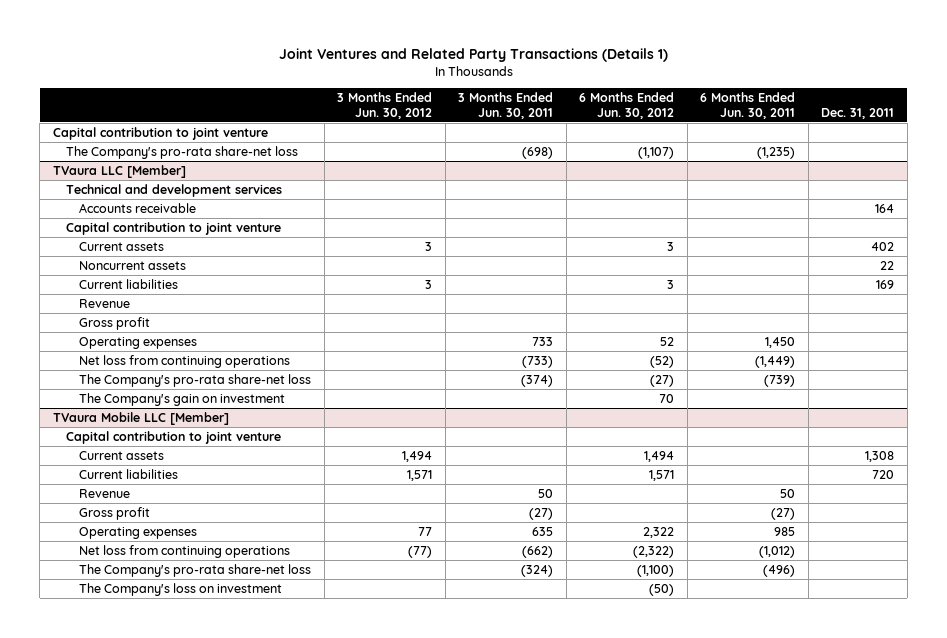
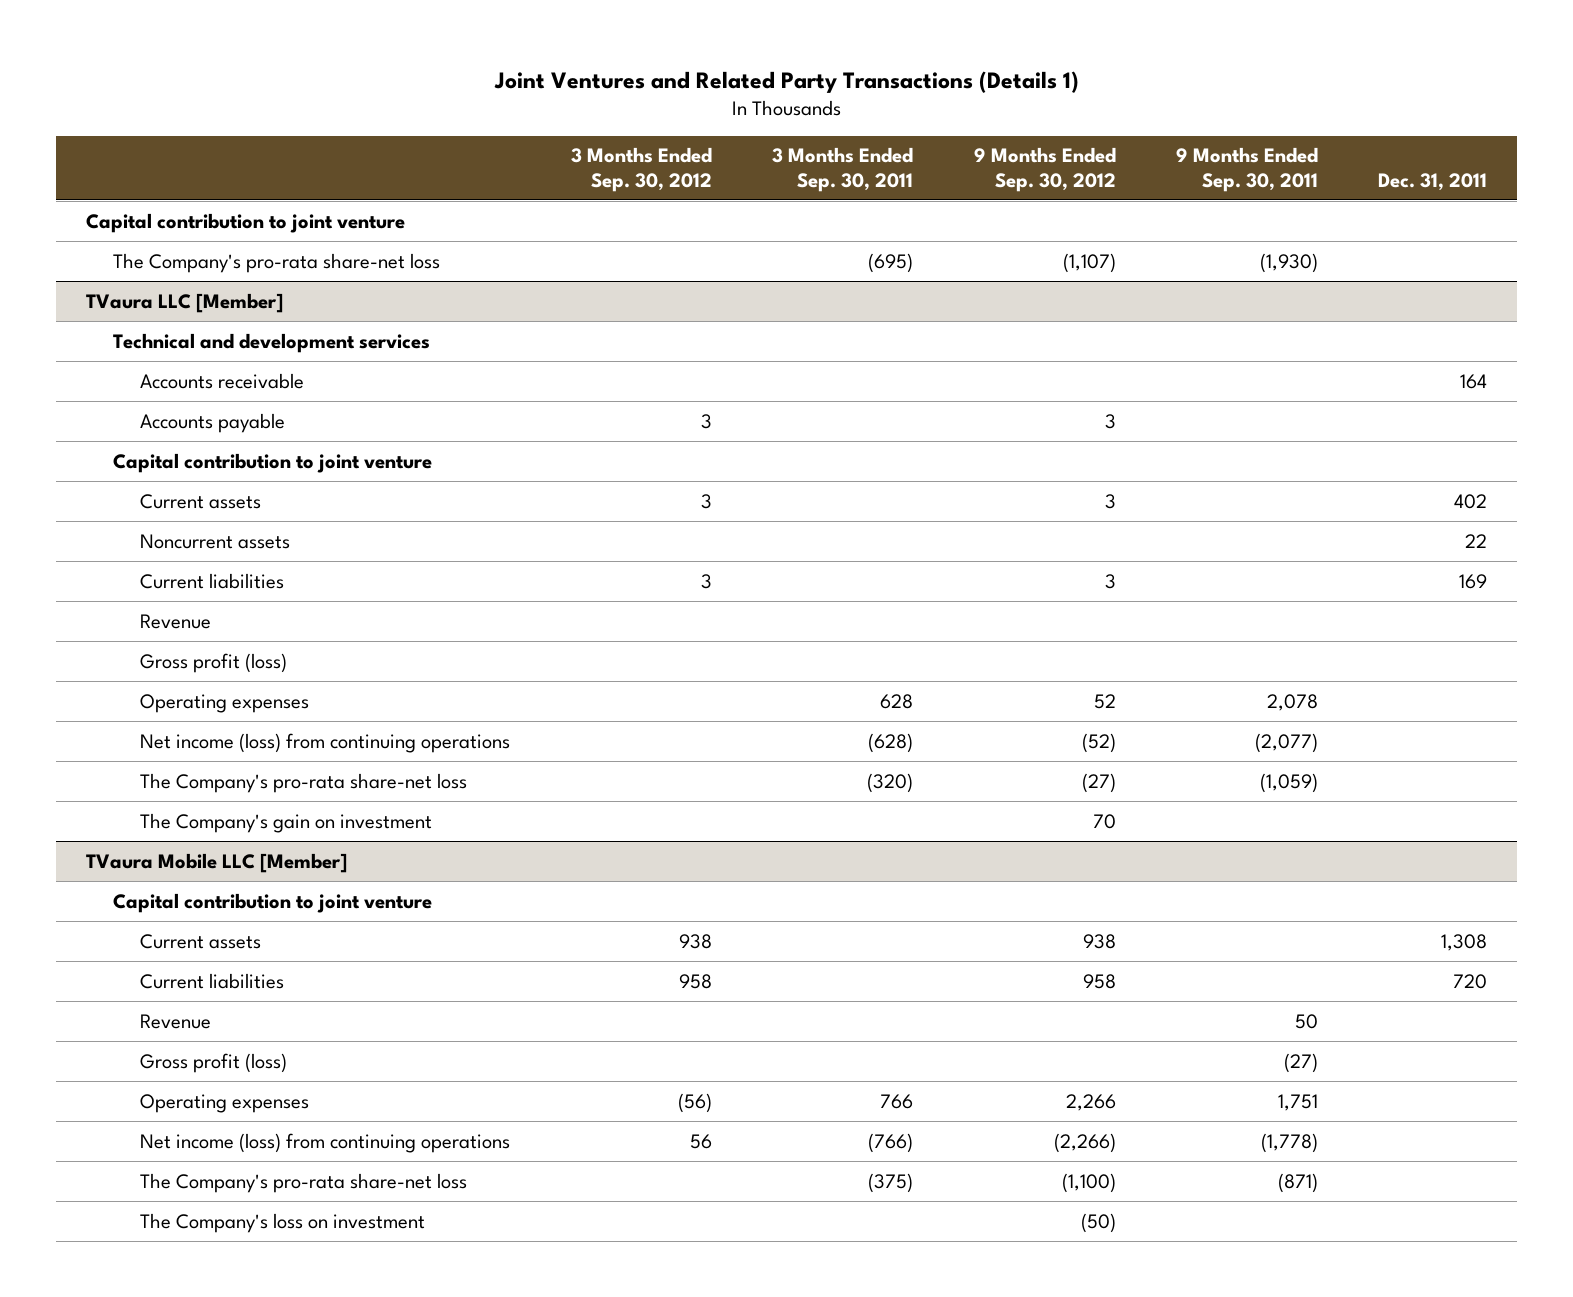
- | 3 Months Ended Jun. 30, 2012 | 3 Months Ended Jun. 30, 2011 | 6 Months Ended Jun. 30, 2012 | 6 Months Ended Jun. 30, 2011 | Dec. 31, 2011
+ | 3 Months Ended Sep. 30, 2012 | 3 Months Ended Sep. 30, 2011 | 9 Months Ended Sep. 30, 2012 | 9 Months Ended Sep. 30, 2011 | Dec. 31, 2011
@ TVaura LLC [Member]
+ Accounts payable | 3 | | 3 | |
- Gross profit
+ Gross profit (loss)
- Net loss from continuing operations | | (733) | (52) | (1,449) |
+ Net income (loss) from continuing operations | | (628) | (52) | (2,077) |
@ TVaura Mobile LLC [Member]
- Gross profit | | (27) | | (27) |
+ Gross profit (loss) | | | | (27) |
- Net loss from continuing operations | (77) | (662) | (2,322) | (1,012) |
+ Net income (loss) from continuing operations | 56 | (766) | (2,266) | (1,778) |

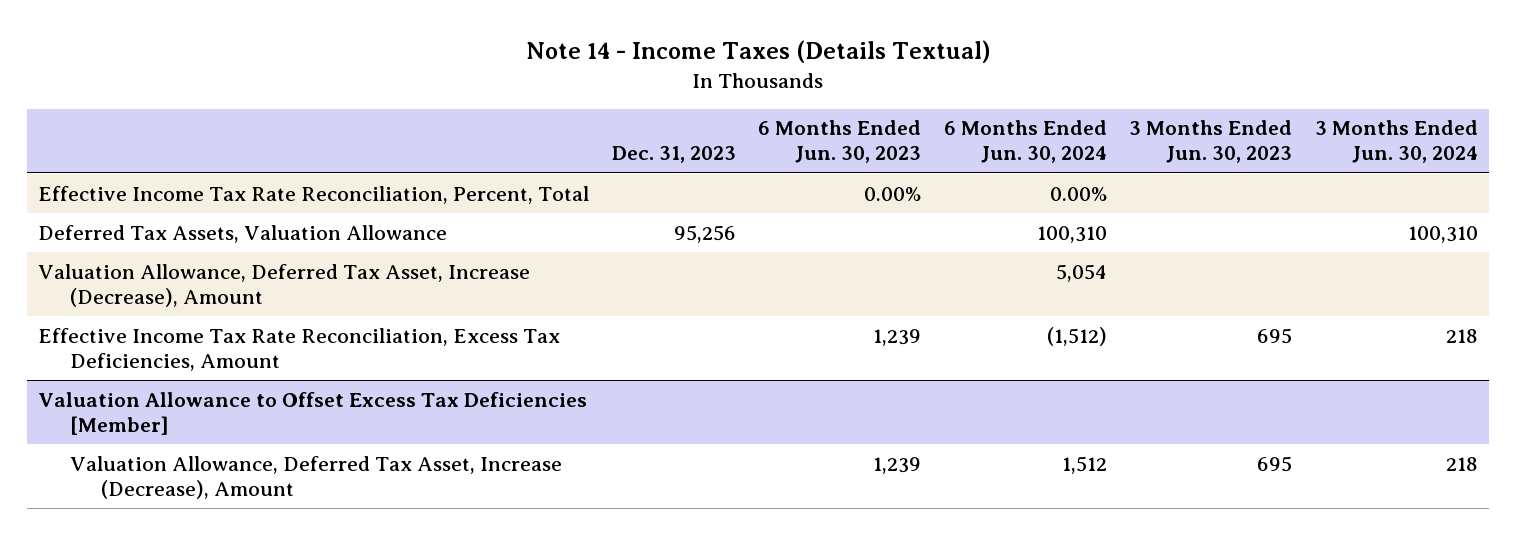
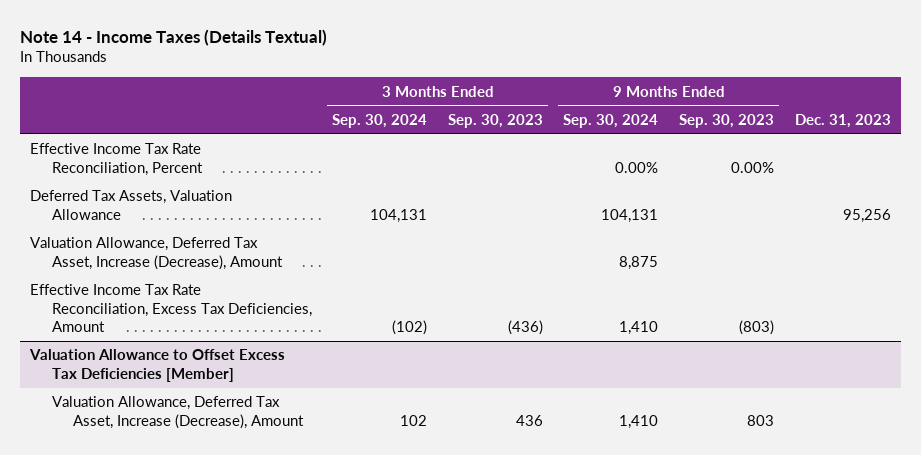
- | Dec. 31, 2023 | 6 Months Ended Jun. 30, 2023 | 6 Months Ended Jun. 30, 2024 | 3 Months Ended Jun. 30, 2023 | 3 Months Ended Jun. 30, 2024
+ | 3 Months Ended Sep. 30, 2024 | 3 Months Ended Sep. 30, 2023 | 9 Months Ended Sep. 30, 2024 | 9 Months Ended Sep. 30, 2023 | Dec. 31, 2023
- Effective Income Tax Rate Reconciliation, Percent, Total | | 0.00% | 0.00% | |
+ Effective Income Tax Rate Reconciliation, Percent | | | 0.00% | 0.00% |

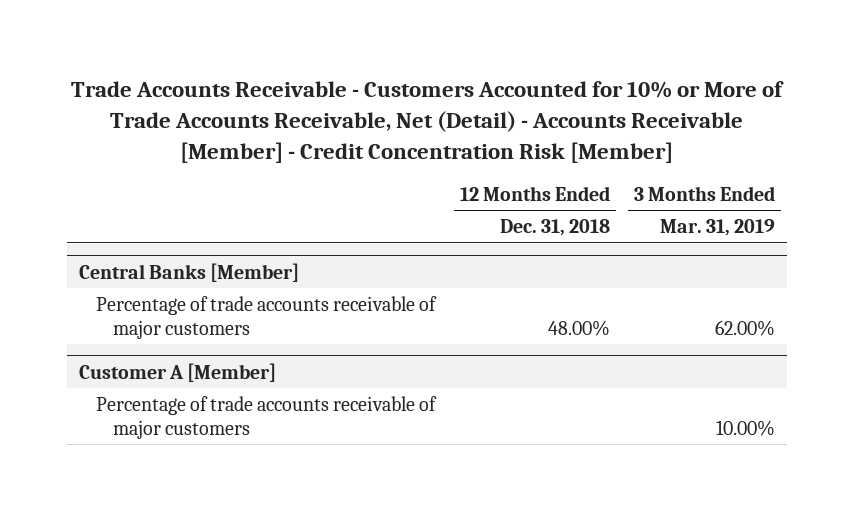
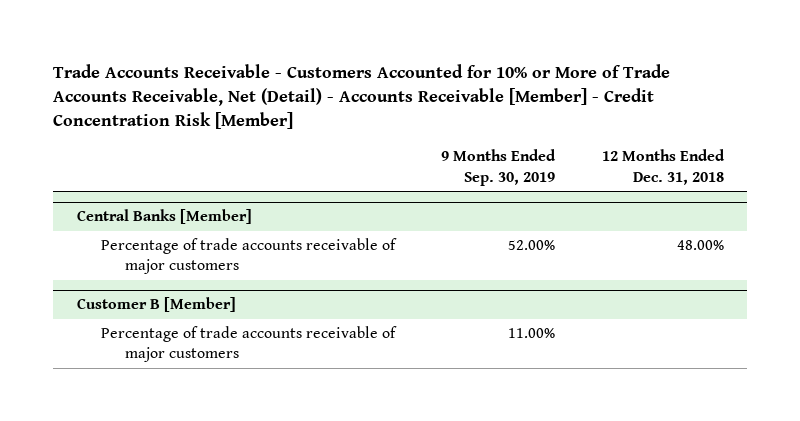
- | 12 Months Ended Dec. 31, 2018 | 3 Months Ended Mar. 31, 2019
+ | 9 Months Ended Sep. 30, 2019 | 12 Months Ended Dec. 31, 2018
- Customer A [Member]
+ Customer B [Member]

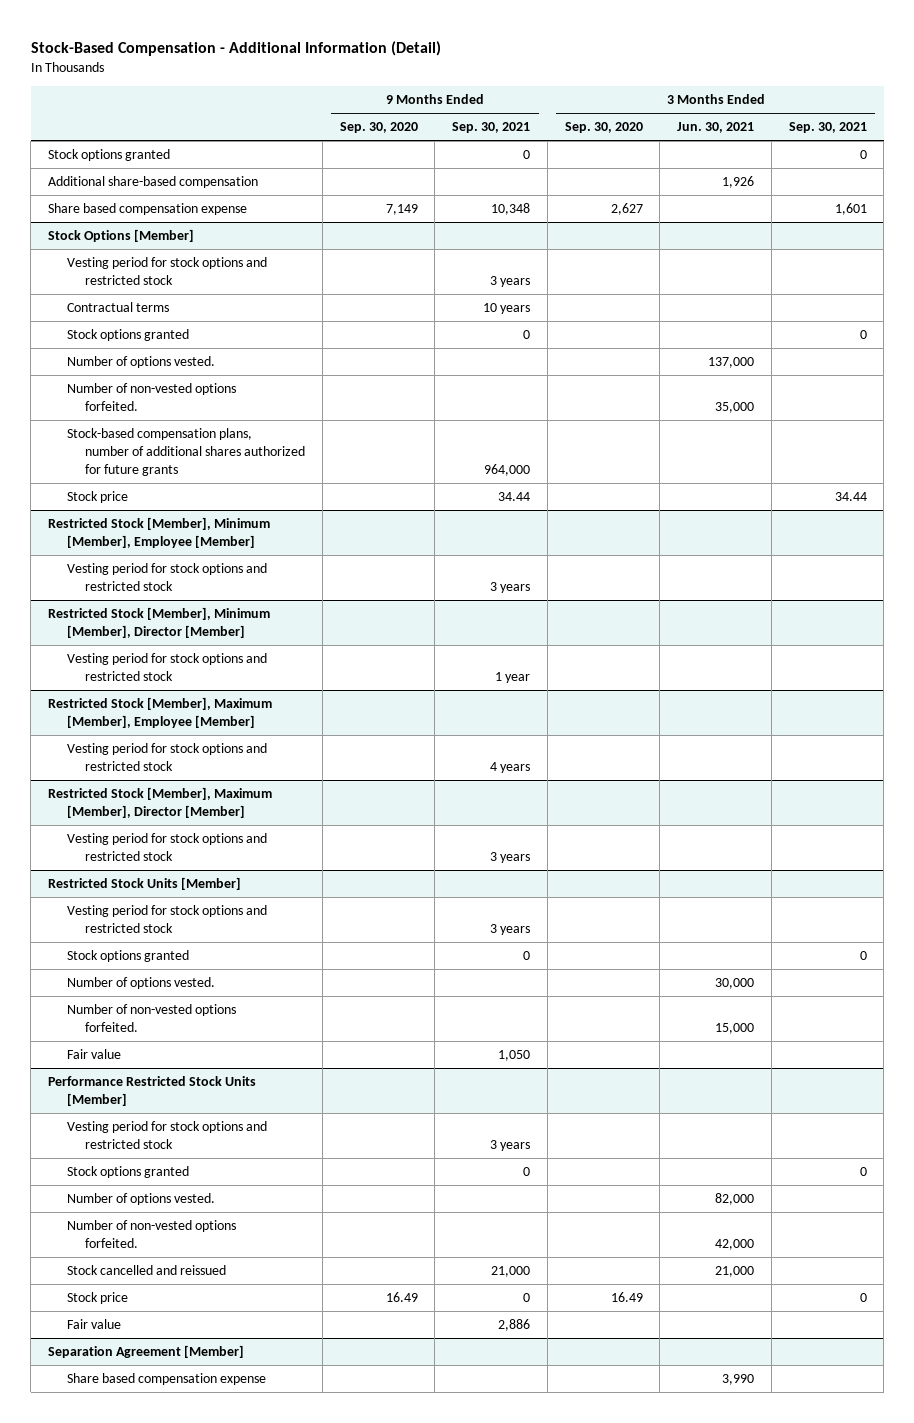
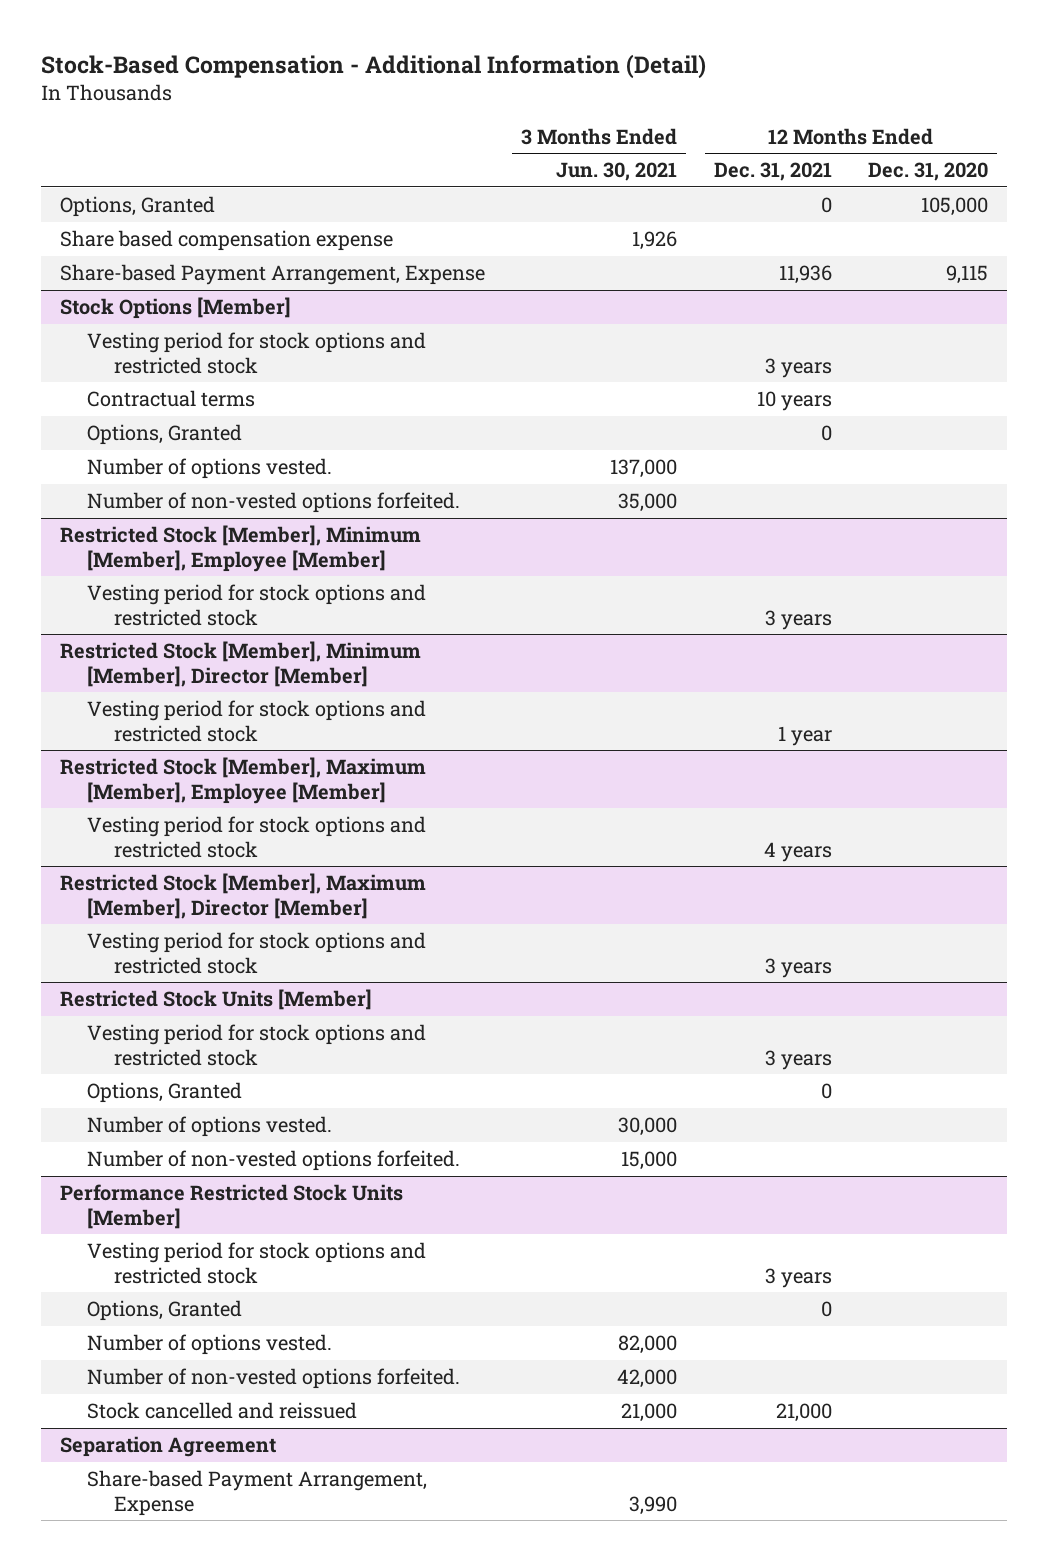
- | 9 Months Ended Sep. 30, 2020 | 9 Months Ended Sep. 30, 2021 | 3 Months Ended Sep. 30, 2020 | 3 Months Ended Jun. 30, 2021 | 3 Months Ended Sep. 30, 2021
+ | 3 Months Ended Jun. 30, 2021 | 12 Months Ended Dec. 31, 2021 | 12 Months Ended Dec. 31, 2020
- Stock options granted | | 0 | | | 0
- Additional share-based compensation | | | | 1,926 |
- Share based compensation expense | 7,149 | 10,348 | 2,627 | | 1,601
+ Options, Granted | | 0 | 105,000
+ Share based compensation expense | 1,926 | |
+ Share-based Payment Arrangement, Expense | | 11,936 | 9,115
@ Stock Options [Member]
- Stock options granted | | 0 | | | 0
+ Options, Granted | | 0 |
- Stock-based compensation plans, number of additional shares authorized for future grants | | 964,000 | | |
- Stock price | | 34.44 | | | 34.44
@ Restricted Stock Units [Member]
- Stock options granted | | 0 | | | 0
+ Options, Granted | | 0 |
- Fair value | | 1,050 | | |
@ Performance Restricted Stock Units [Member]
- Stock options granted | | 0 | | | 0
+ Options, Granted | | 0 |
- Stock price | 16.49 | 0 | 16.49 | | 0
- Fair value | | 2,886 | | |
- Separation Agreement [Member]
- Share based compensation expense | | | | 3,990 |
+ Separation Agreement
+ Share-based Payment Arrangement, Expense | 3,990 | |

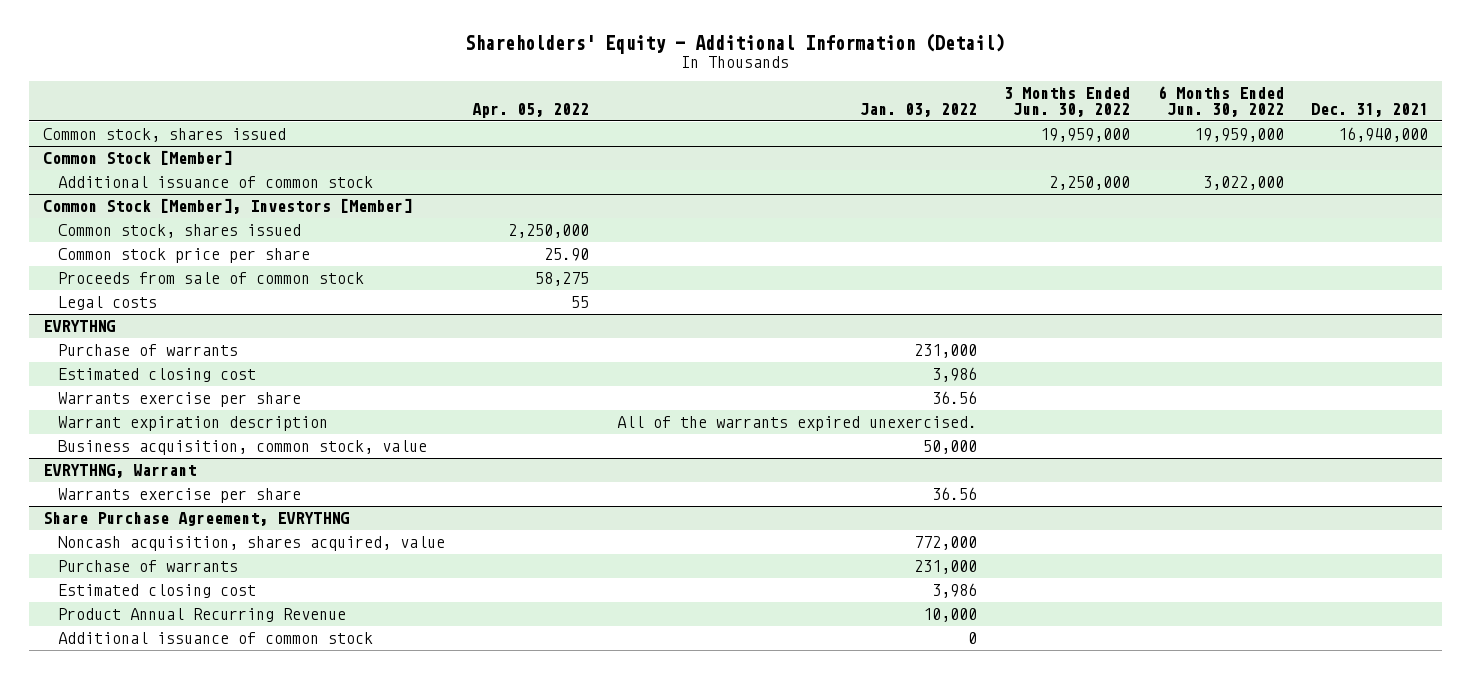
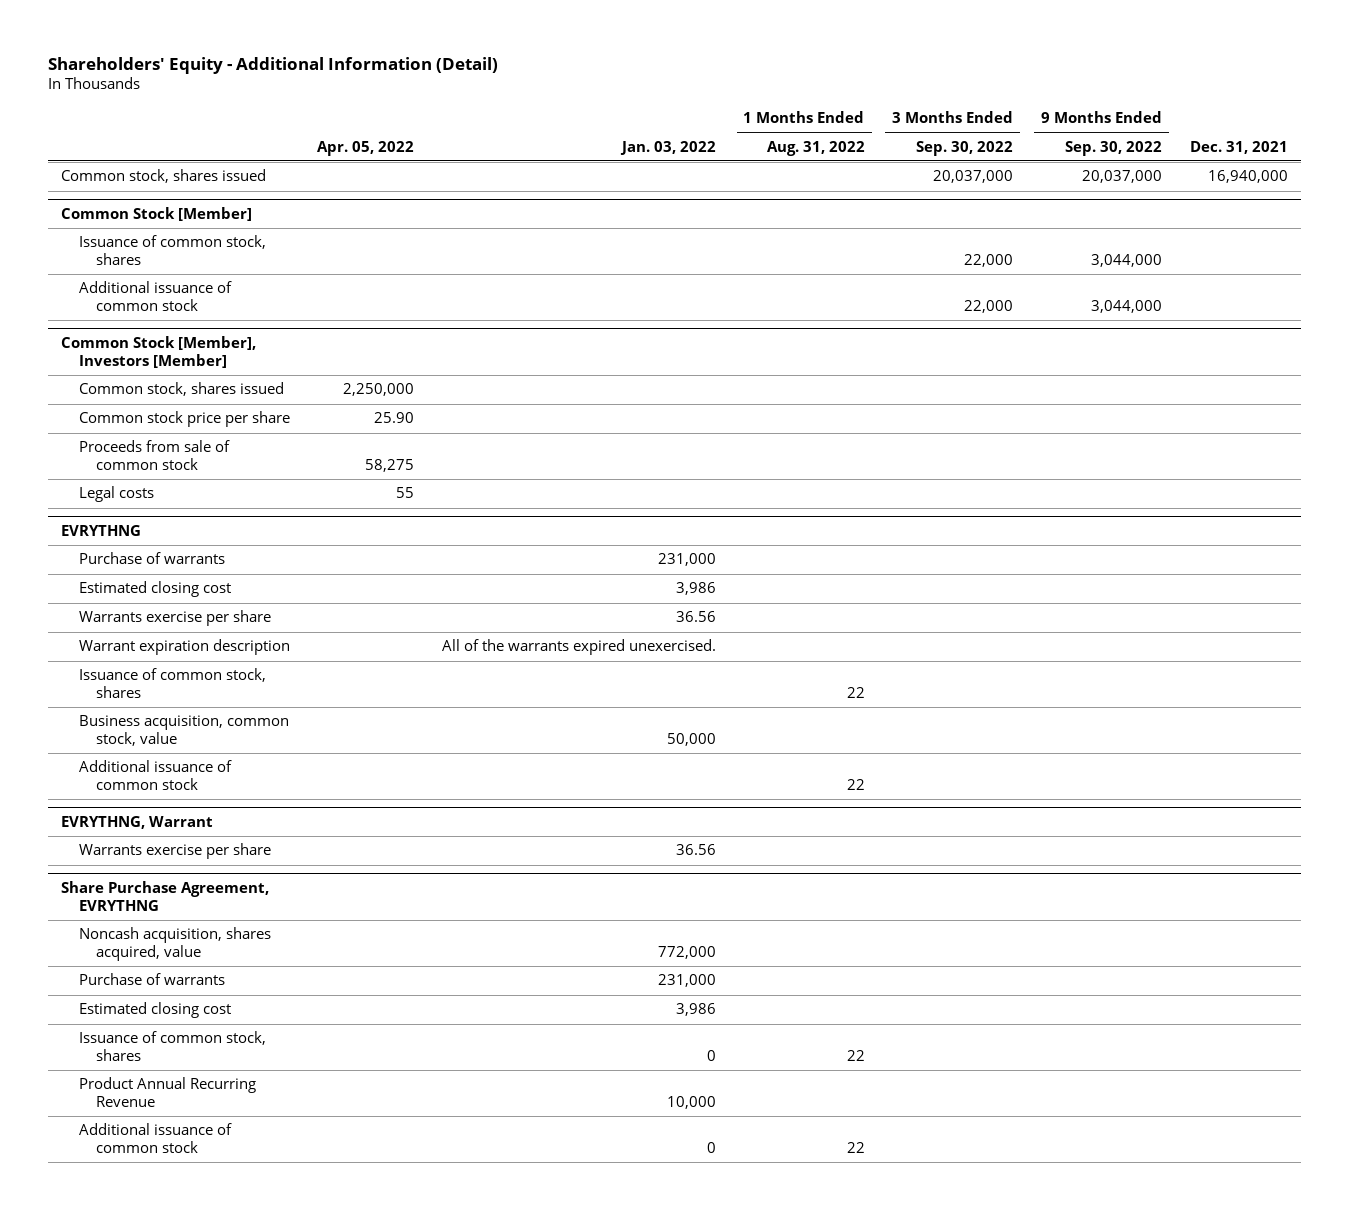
- | Apr. 05, 2022 | Jan. 03, 2022 | 3 Months Ended Jun. 30, 2022 | 6 Months Ended Jun. 30, 2022 | Dec. 31, 2021
+ | Apr. 05, 2022 | Jan. 03, 2022 | 1 Months Ended Aug. 31, 2022 | 3 Months Ended Sep. 30, 2022 | 9 Months Ended Sep. 30, 2022 | Dec. 31, 2021
@ Common Stock [Member]
+ Issuance of common stock, shares | | | | 22,000 | 3,044,000 |
@ EVRYTHNG
+ Issuance of common stock, shares | | | 22 | | |
+ Additional issuance of common stock | | | 22 | | |
@ Share Purchase Agreement, EVRYTHNG
+ Issuance of common stock, shares | | 0 | 22 | | |

